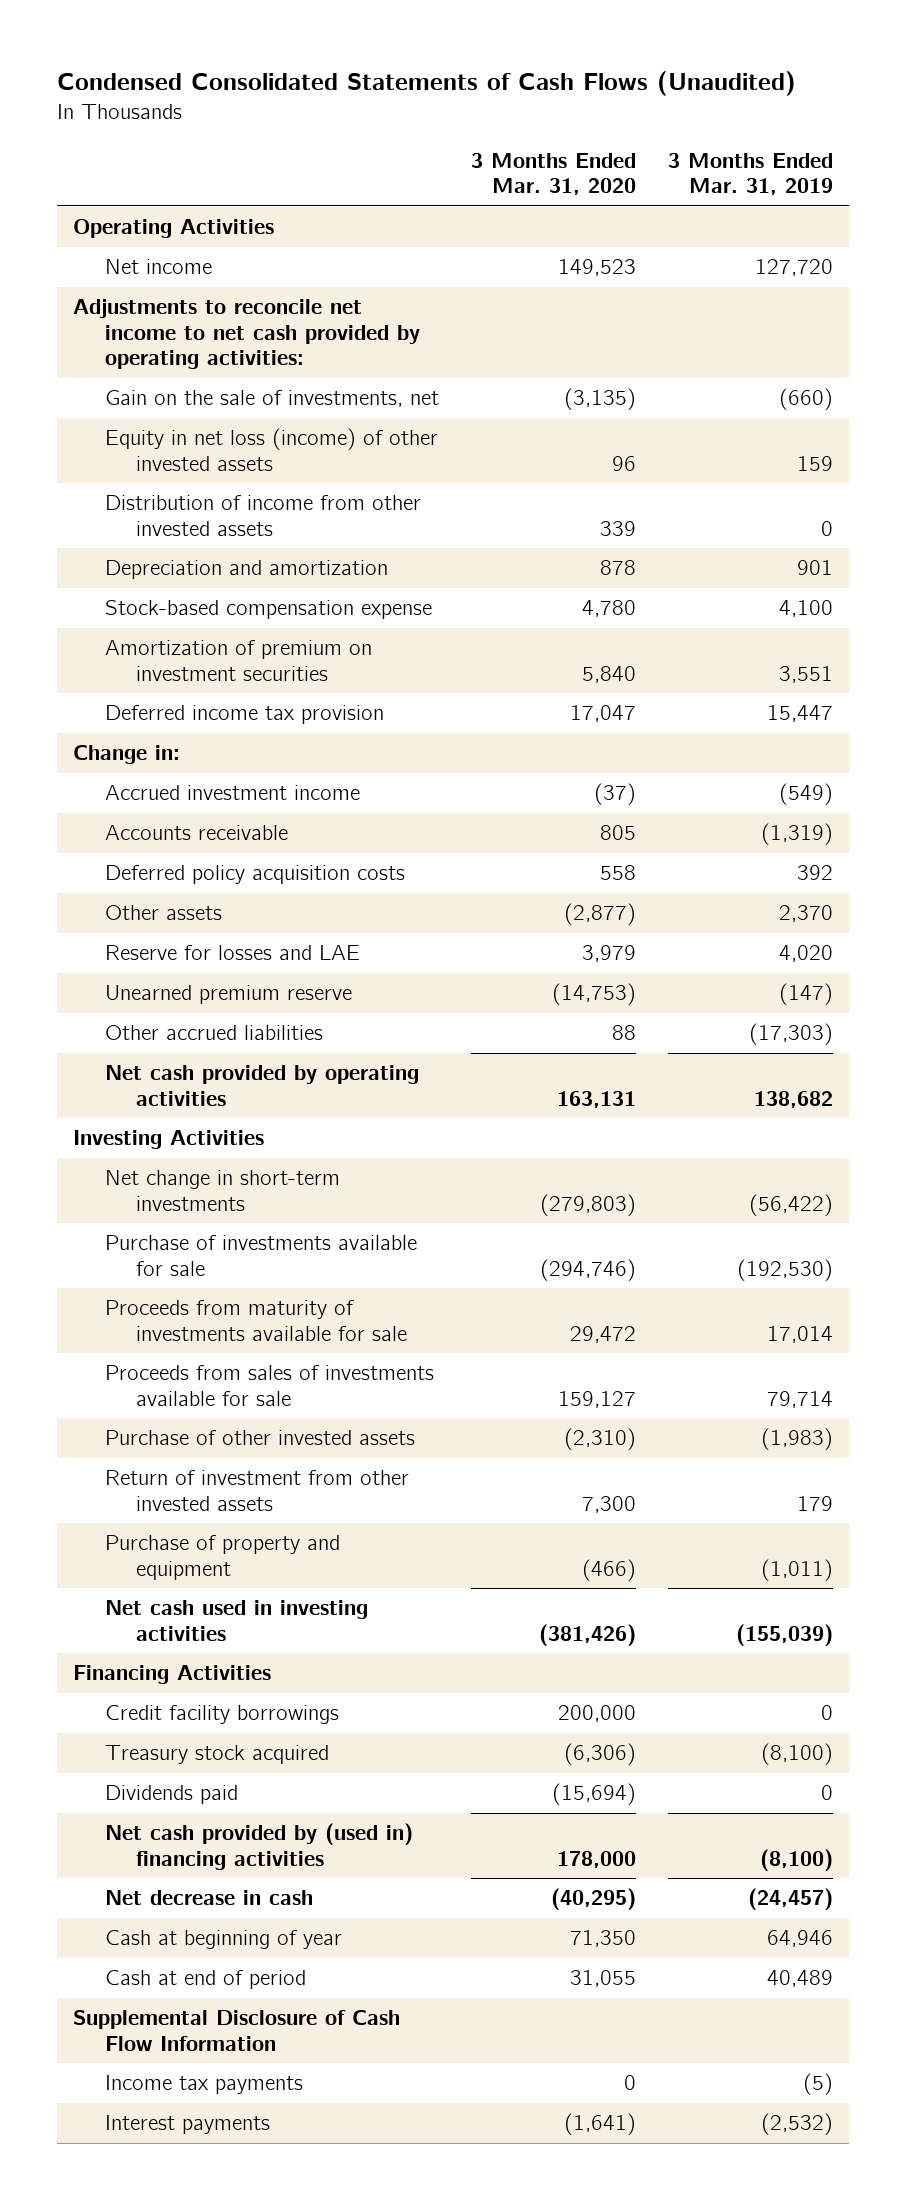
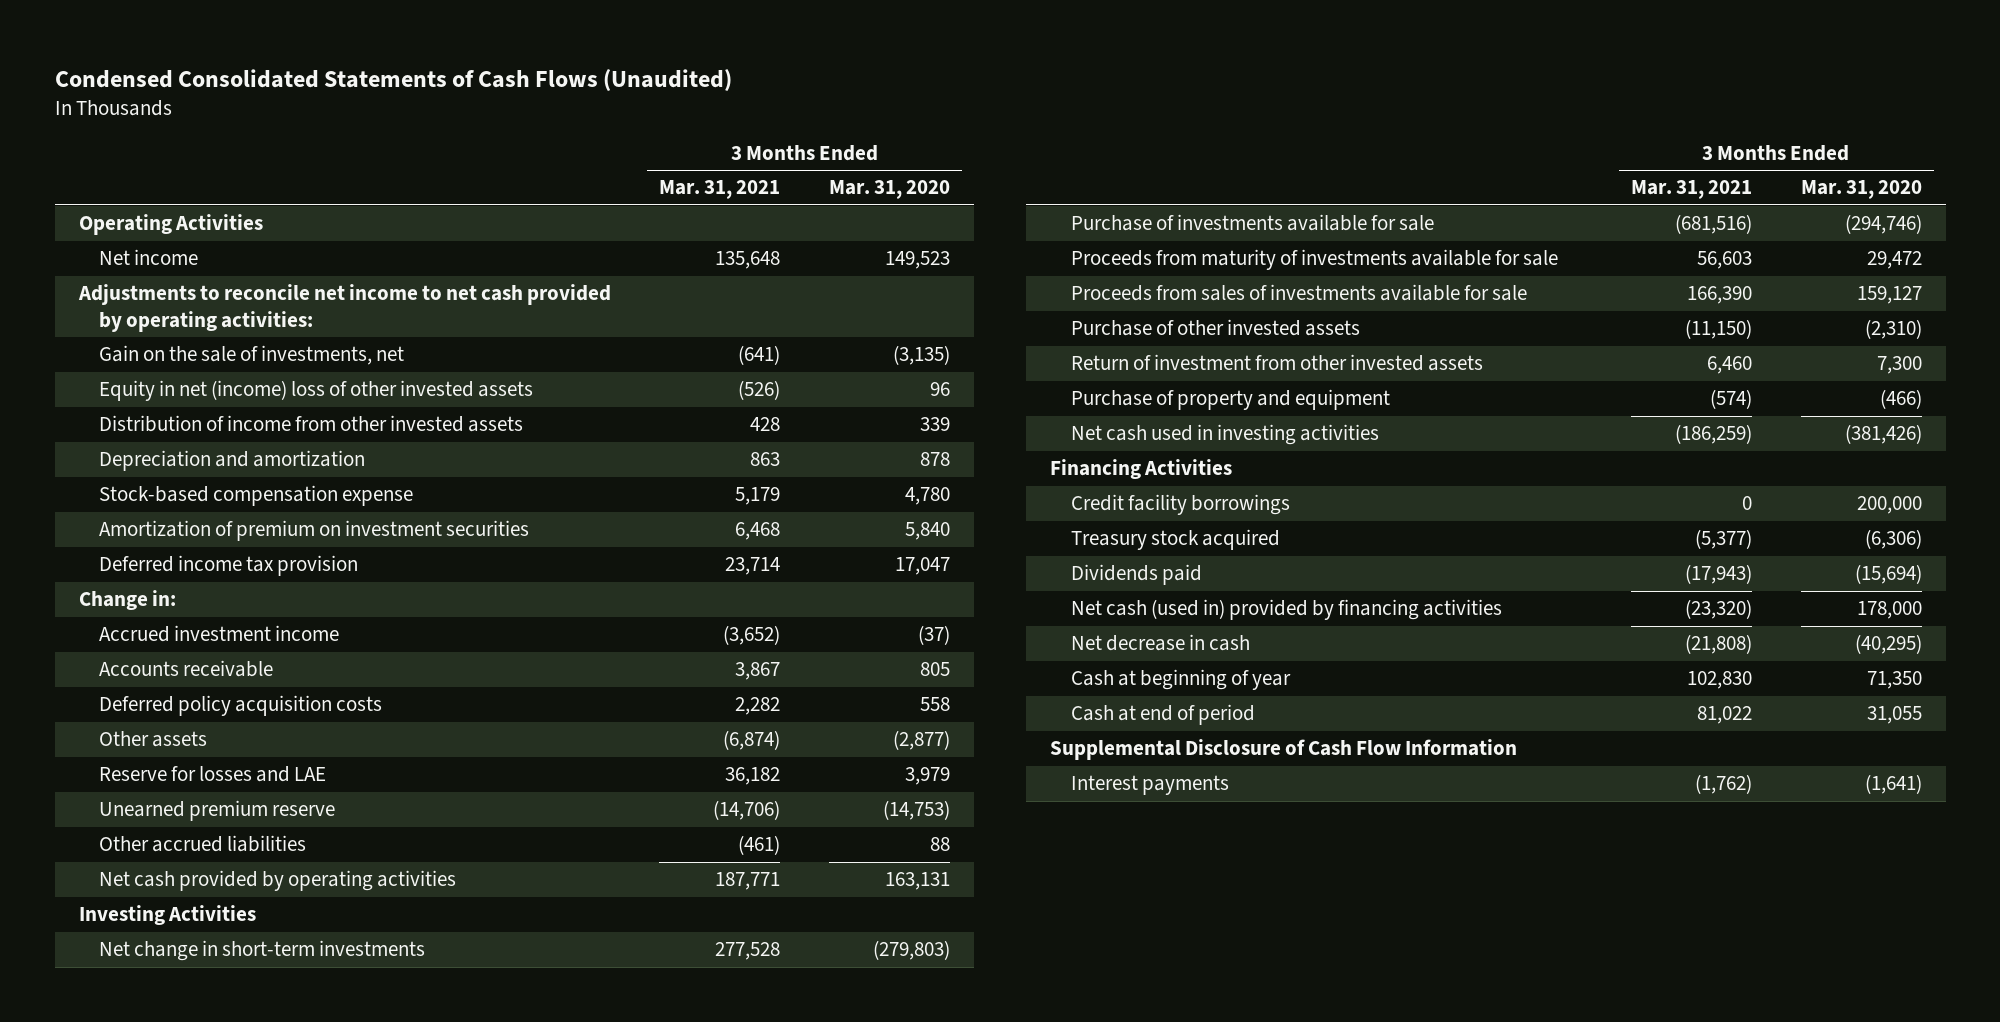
- | 3 Months Ended Mar. 31, 2020 | 3 Months Ended Mar. 31, 2019
+ | 3 Months Ended Mar. 31, 2021 | 3 Months Ended Mar. 31, 2020
- Equity in net loss (income) of other invested assets | 96 | 159
+ Equity in net (income) loss of other invested assets | (526) | 96
- Net cash provided by (used in) financing activities | 178,000 | (8,100)
+ Net cash (used in) provided by financing activities | (23,320) | 178,000
- Income tax payments | 0 | (5)

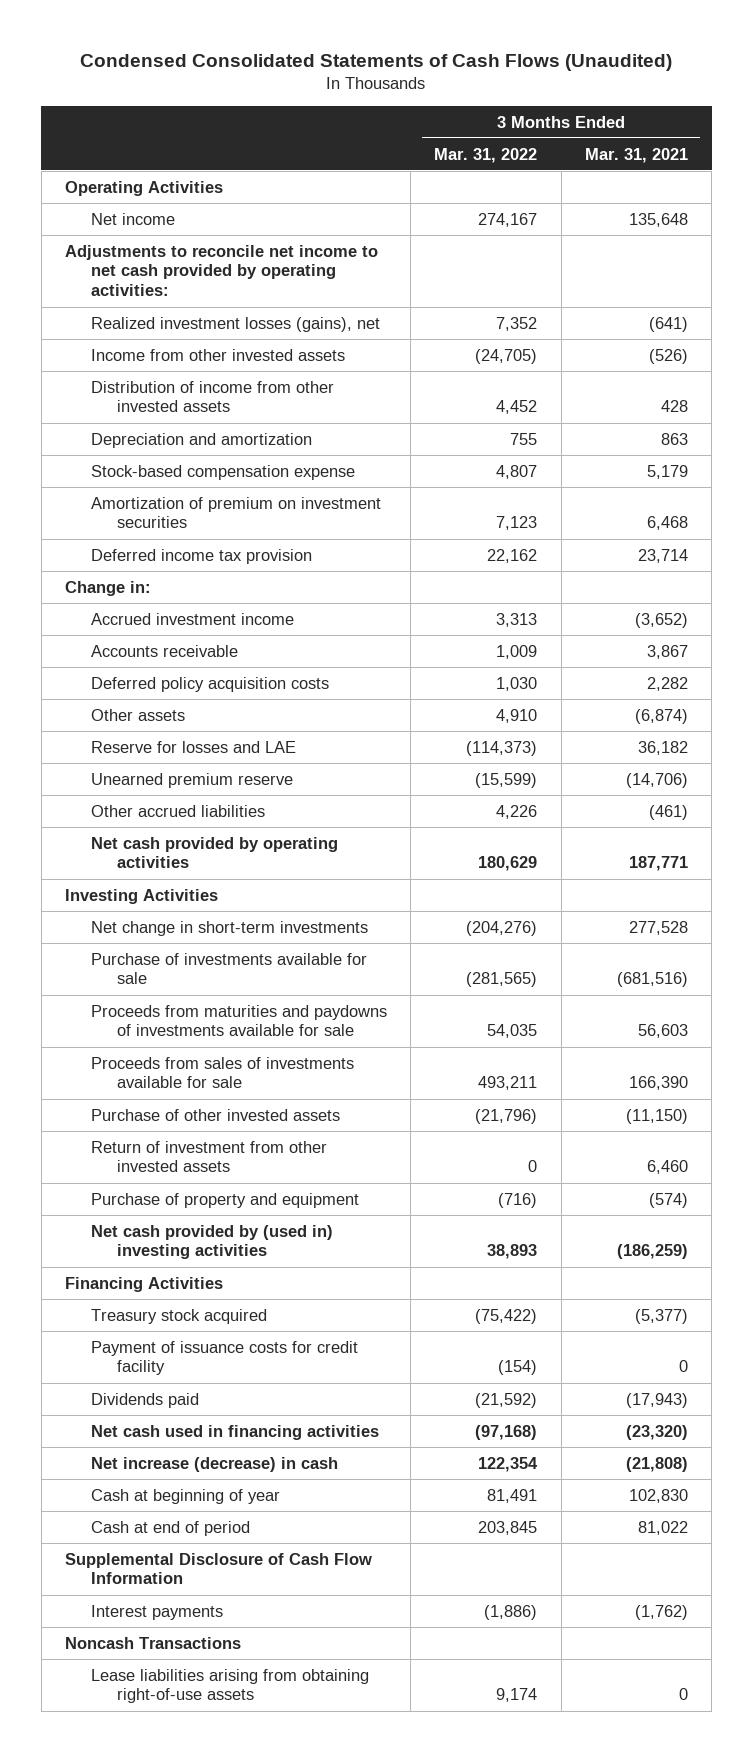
- | 3 Months Ended Mar. 31, 2021 | 3 Months Ended Mar. 31, 2020
+ | 3 Months Ended Mar. 31, 2022 | 3 Months Ended Mar. 31, 2021
- Gain on the sale of investments, net | (641) | (3,135)
- Equity in net (income) loss of other invested assets | (526) | 96
+ Realized investment losses (gains), net | 7,352 | (641)
+ Income from other invested assets | (24,705) | (526)
- Proceeds from maturity of investments available for sale | 56,603 | 29,472
+ Proceeds from maturities and paydowns of investments available for sale | 54,035 | 56,603
- Net cash used in investing activities | (186,259) | (381,426)
+ Net cash provided by (used in) investing activities | 38,893 | (186,259)
- Credit facility borrowings | 0 | 200,000
+ Payment of issuance costs for credit facility | (154) | 0
- Net cash (used in) provided by financing activities | (23,320) | 178,000
- Net decrease in cash | (21,808) | (40,295)
+ Net cash used in financing activities | (97,168) | (23,320)
+ Net increase (decrease) in cash | 122,354 | (21,808)
+ Noncash Transactions
+ Lease liabilities arising from obtaining right-of-use assets | 9,174 | 0

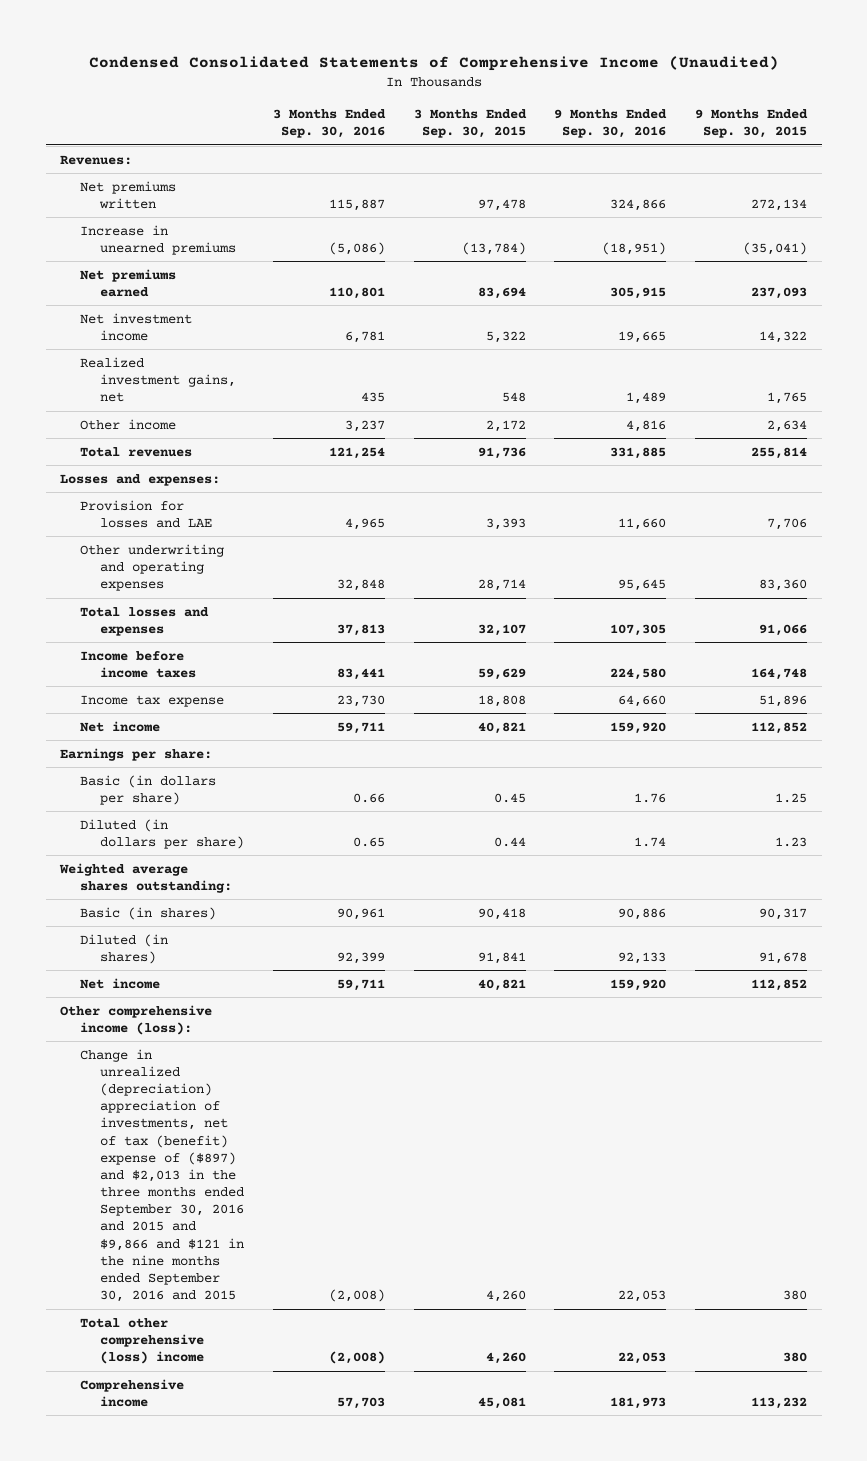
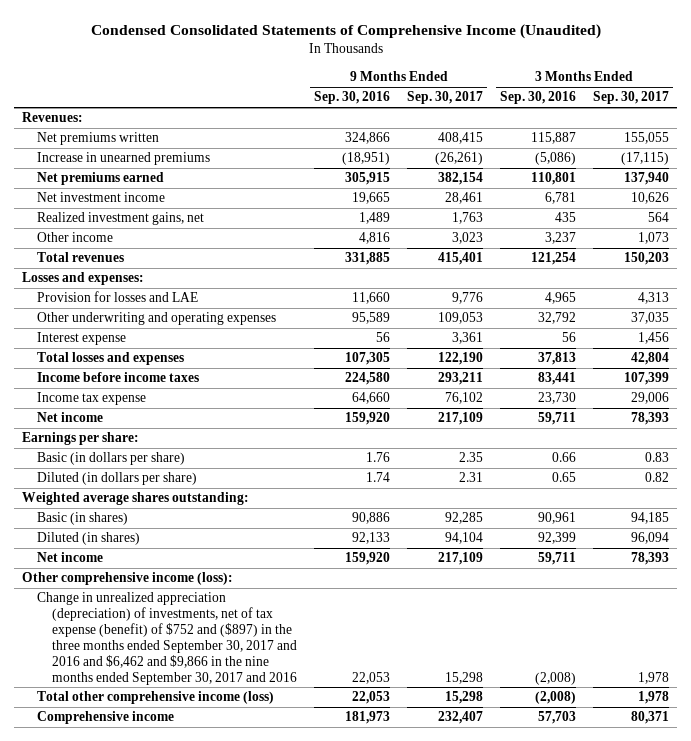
- | 3 Months Ended Sep. 30, 2016 | 3 Months Ended Sep. 30, 2015 | 9 Months Ended Sep. 30, 2016 | 9 Months Ended Sep. 30, 2015
+ | 9 Months Ended Sep. 30, 2016 | 9 Months Ended Sep. 30, 2017 | 3 Months Ended Sep. 30, 2016 | 3 Months Ended Sep. 30, 2017
- Other underwriting and operating expenses | 32,848 | 28,714 | 95,645 | 83,360
+ Other underwriting and operating expenses | 95,589 | 109,053 | 32,792 | 37,035
+ Interest expense | 56 | 3,361 | 56 | 1,456
- Change in unrealized (depreciation) appreciation of investments, net of tax (benefit) expense of ($897) and $2,013 in the three months ended September 30, 2016 and 2015 and $9,866 and $121 in the nine months ended September 30, 2016 and 2015 | (2,008) | 4,260 | 22,053 | 380
- Total other comprehensive (loss) income | (2,008) | 4,260 | 22,053 | 380
+ Change in unrealized appreciation (depreciation) of investments, net of tax expense (benefit) of $752 and ($897) in the three months ended September 30, 2017 and 2016 and $6,462 and $9,866 in the nine months ended September 30, 2017 and 2016 | 22,053 | 15,298 | (2,008) | 1,978
+ Total other comprehensive income (loss) | 22,053 | 15,298 | (2,008) | 1,978

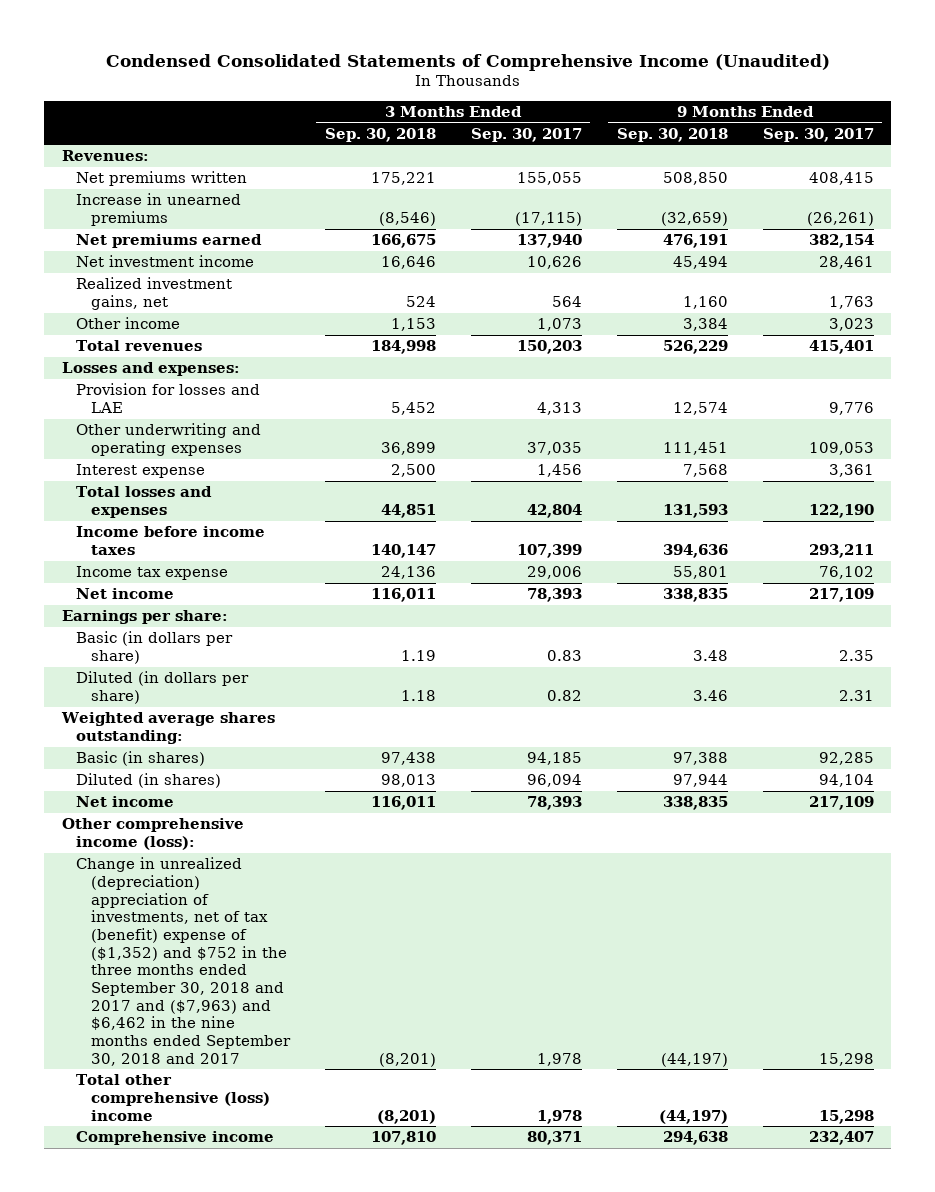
- | 9 Months Ended Sep. 30, 2016 | 9 Months Ended Sep. 30, 2017 | 3 Months Ended Sep. 30, 2016 | 3 Months Ended Sep. 30, 2017
+ | 3 Months Ended Sep. 30, 2018 | 3 Months Ended Sep. 30, 2017 | 9 Months Ended Sep. 30, 2018 | 9 Months Ended Sep. 30, 2017
- Change in unrealized appreciation (depreciation) of investments, net of tax expense (benefit) of $752 and ($897) in the three months ended September 30, 2017 and 2016 and $6,462 and $9,866 in the nine months ended September 30, 2017 and 2016 | 22,053 | 15,298 | (2,008) | 1,978
- Total other comprehensive income (loss) | 22,053 | 15,298 | (2,008) | 1,978
+ Change in unrealized (depreciation) appreciation of investments, net of tax (benefit) expense of ($1,352) and $752 in the three months ended September 30, 2018 and 2017 and ($7,963) and $6,462 in the nine months ended September 30, 2018 and 2017 | (8,201) | 1,978 | (44,197) | 15,298
+ Total other comprehensive (loss) income | (8,201) | 1,978 | (44,197) | 15,298

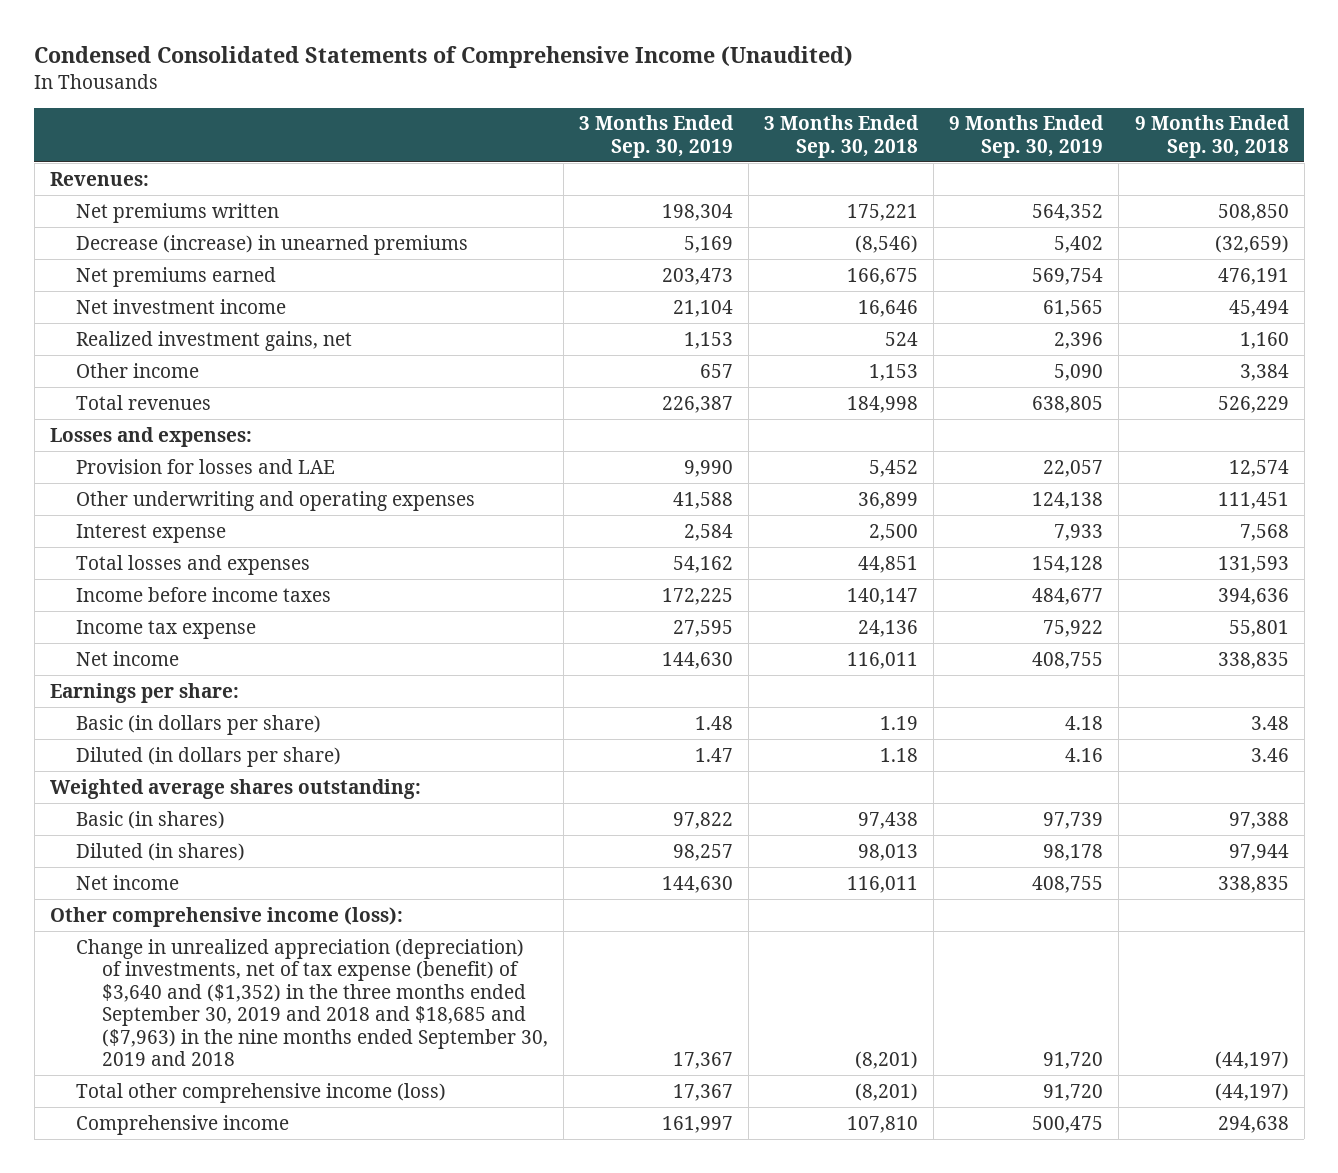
- | 3 Months Ended Sep. 30, 2018 | 3 Months Ended Sep. 30, 2017 | 9 Months Ended Sep. 30, 2018 | 9 Months Ended Sep. 30, 2017
+ | 3 Months Ended Sep. 30, 2019 | 3 Months Ended Sep. 30, 2018 | 9 Months Ended Sep. 30, 2019 | 9 Months Ended Sep. 30, 2018
- Increase in unearned premiums | (8,546) | (17,115) | (32,659) | (26,261)
+ Decrease (increase) in unearned premiums | 5,169 | (8,546) | 5,402 | (32,659)
- Change in unrealized (depreciation) appreciation of investments, net of tax (benefit) expense of ($1,352) and $752 in the three months ended September 30, 2018 and 2017 and ($7,963) and $6,462 in the nine months ended September 30, 2018 and 2017 | (8,201) | 1,978 | (44,197) | 15,298
- Total other comprehensive (loss) income | (8,201) | 1,978 | (44,197) | 15,298
+ Change in unrealized appreciation (depreciation) of investments, net of tax expense (benefit) of $3,640 and ($1,352) in the three months ended September 30, 2019 and 2018 and $18,685 and ($7,963) in the nine months ended September 30, 2019 and 2018 | 17,367 | (8,201) | 91,720 | (44,197)
+ Total other comprehensive income (loss) | 17,367 | (8,201) | 91,720 | (44,197)

